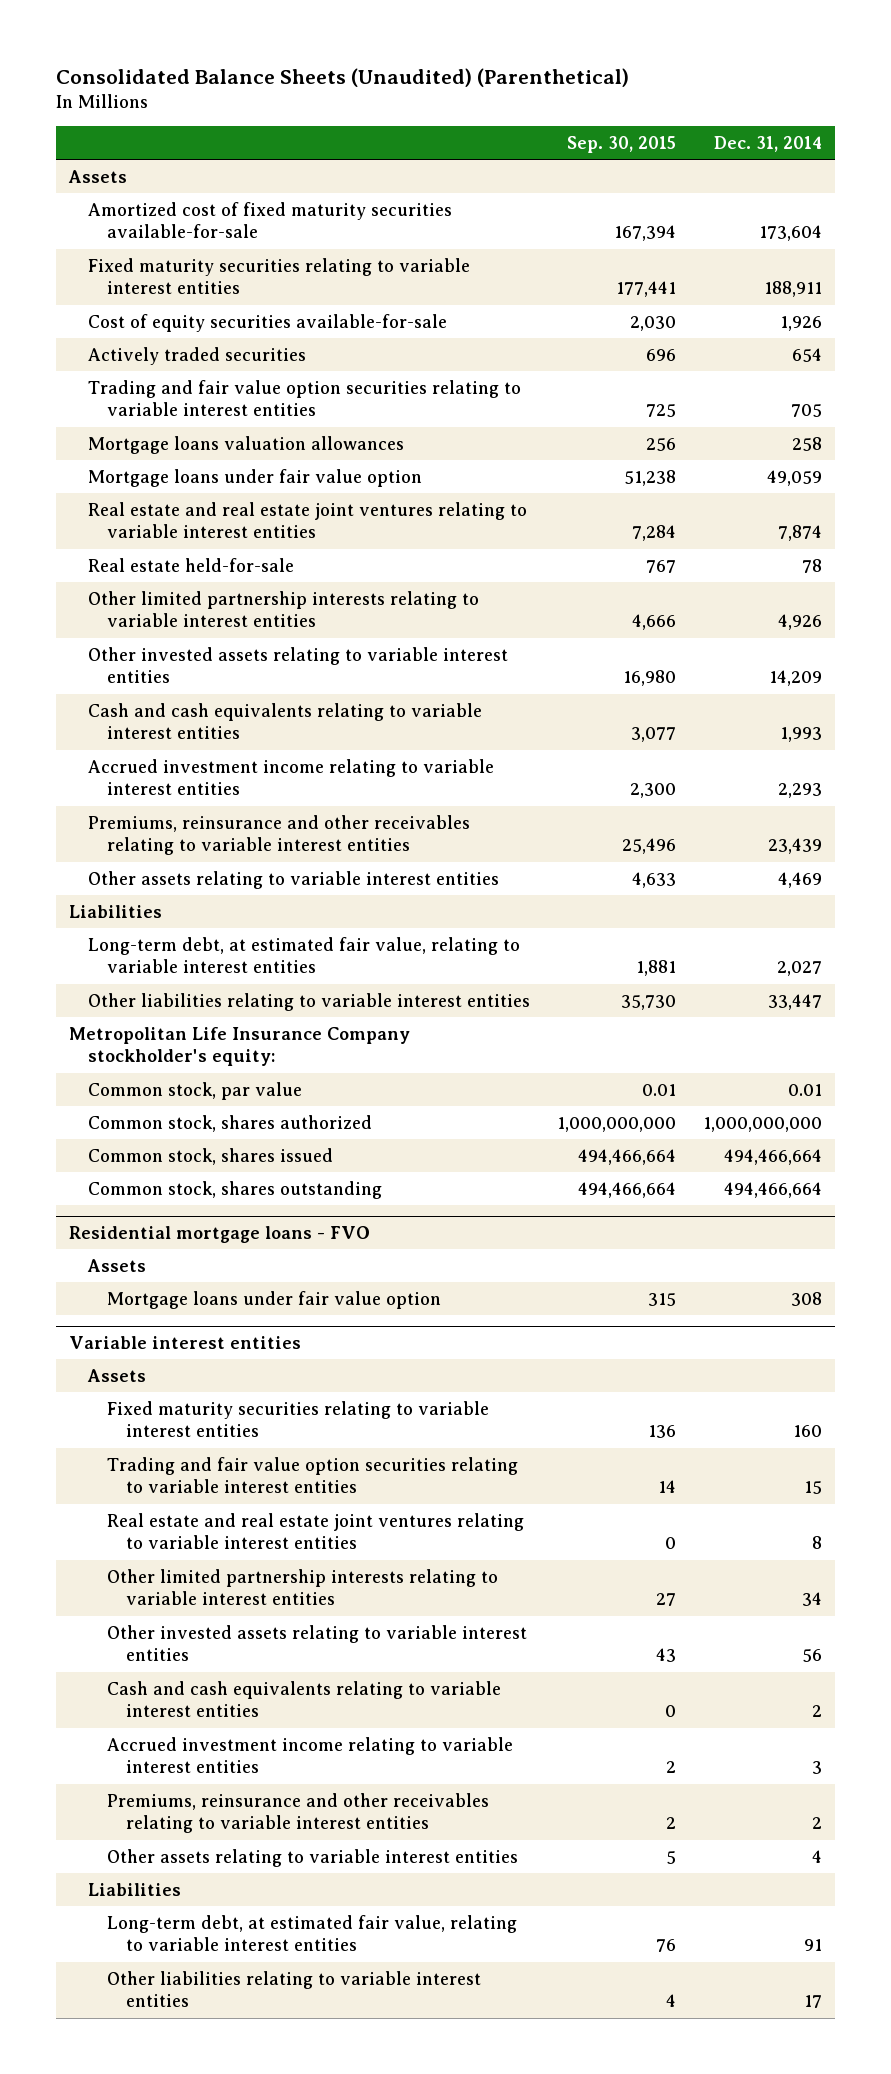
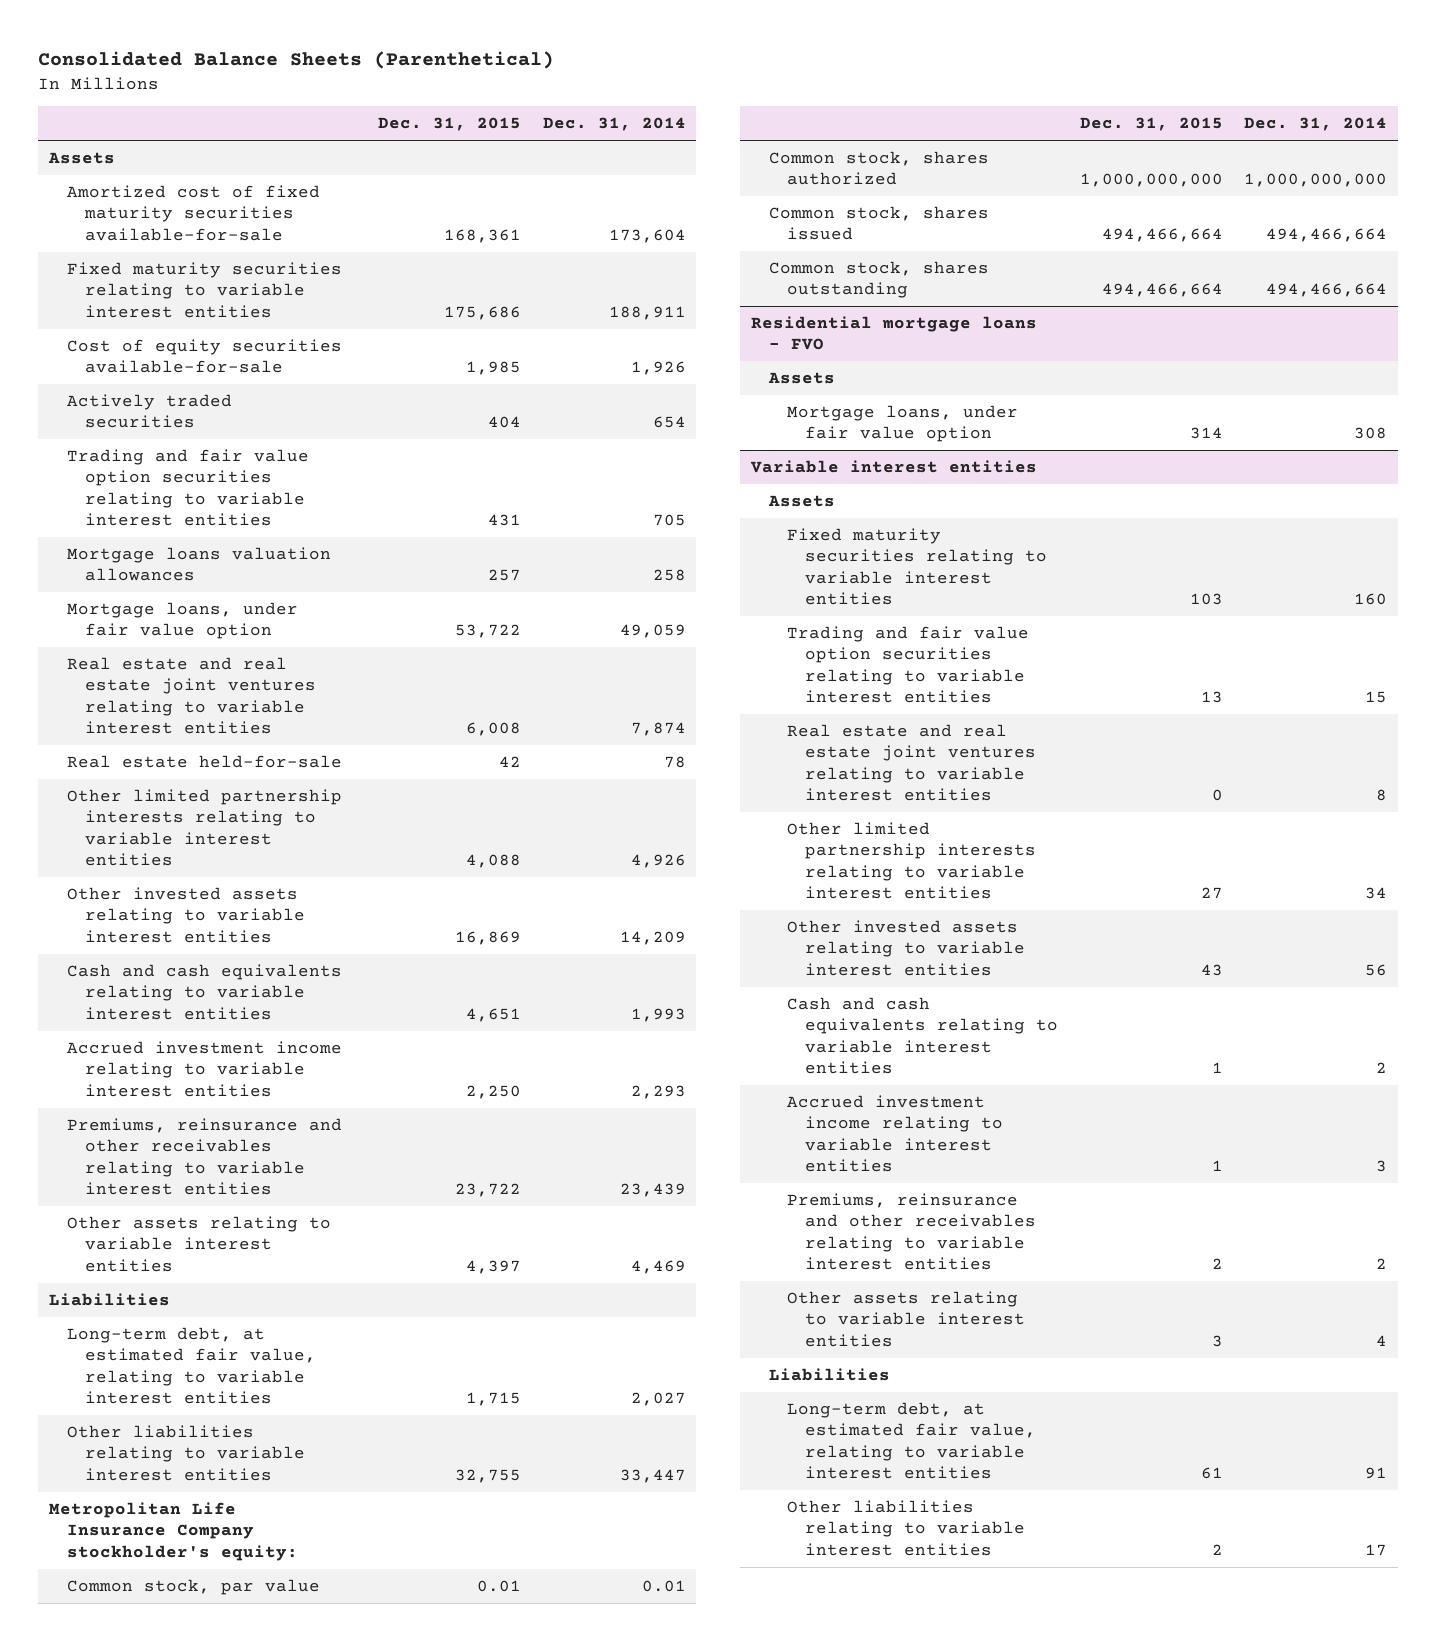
- Consolidated Balance Sheets (Unaudited) (Parenthetical)
+ Consolidated Balance Sheets (Parenthetical)
- | Sep. 30, 2015 | Dec. 31, 2014
+ | Dec. 31, 2015 | Dec. 31, 2014
- Mortgage loans under fair value option | 51,238 | 49,059
+ Mortgage loans, under fair value option | 53,722 | 49,059
@ Residential mortgage loans - FVO
- Mortgage loans under fair value option | 315 | 308
+ Mortgage loans, under fair value option | 314 | 308

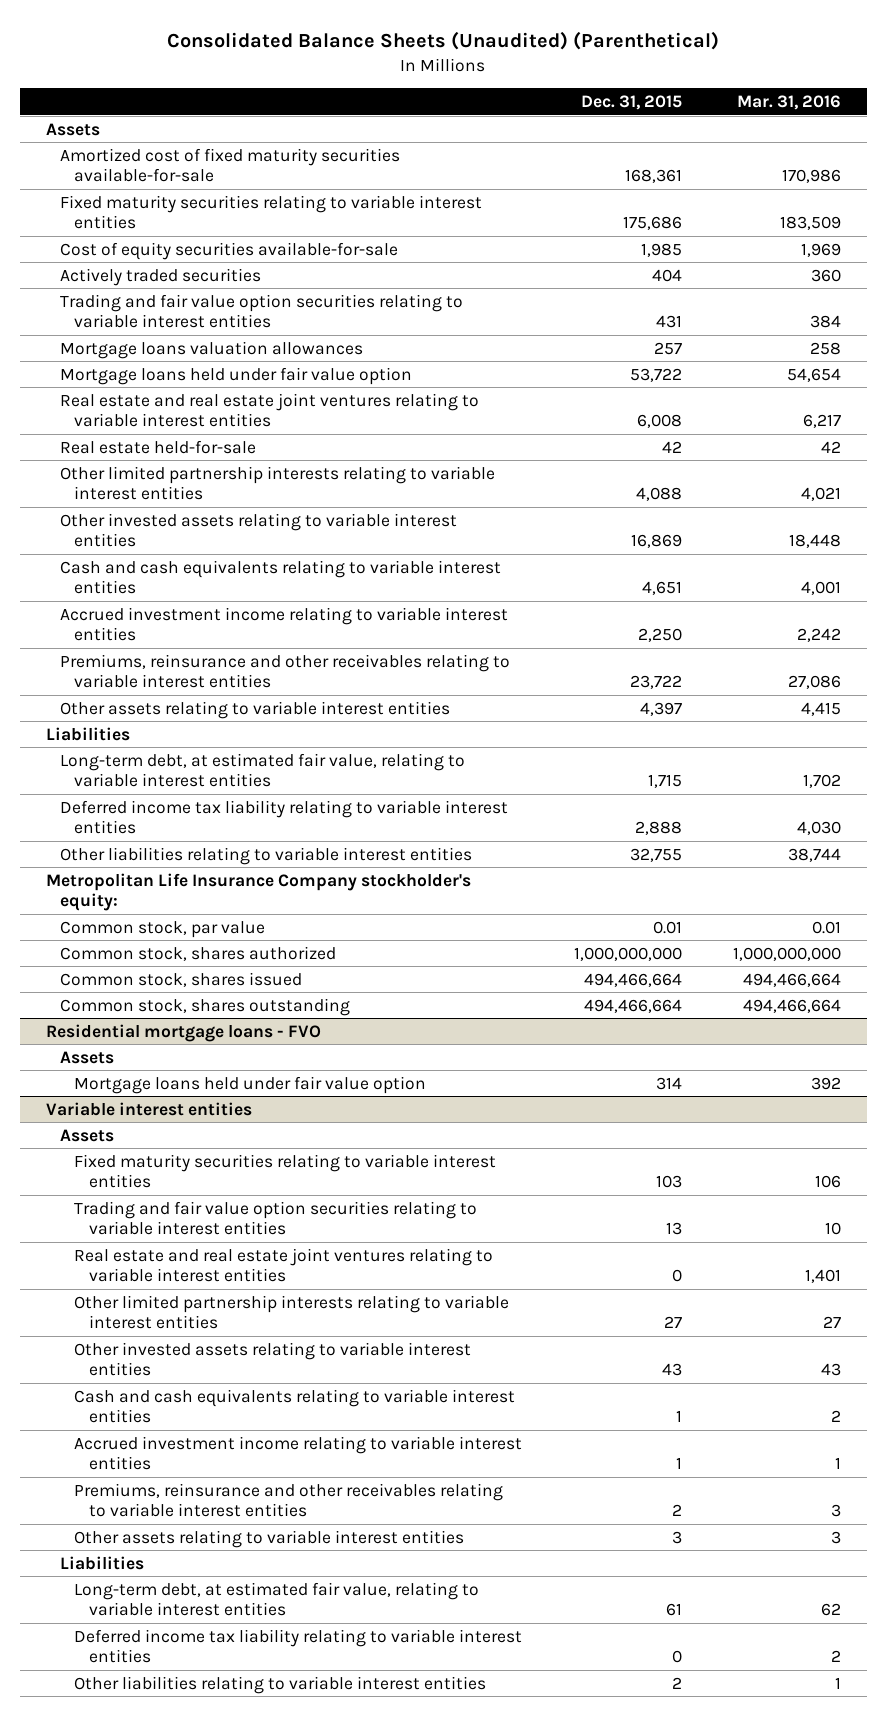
- Consolidated Balance Sheets (Parenthetical)
+ Consolidated Balance Sheets (Unaudited) (Parenthetical)
- | Dec. 31, 2015 | Dec. 31, 2014
+ | Dec. 31, 2015 | Mar. 31, 2016
- Mortgage loans, under fair value option | 53,722 | 49,059
+ Mortgage loans held under fair value option | 53,722 | 54,654
+ Deferred income tax liability relating to variable interest entities | 2,888 | 4,030
@ Residential mortgage loans - FVO
- Mortgage loans, under fair value option | 314 | 308
+ Mortgage loans held under fair value option | 314 | 392
@ Variable interest entities
+ Deferred income tax liability relating to variable interest entities | 0 | 2

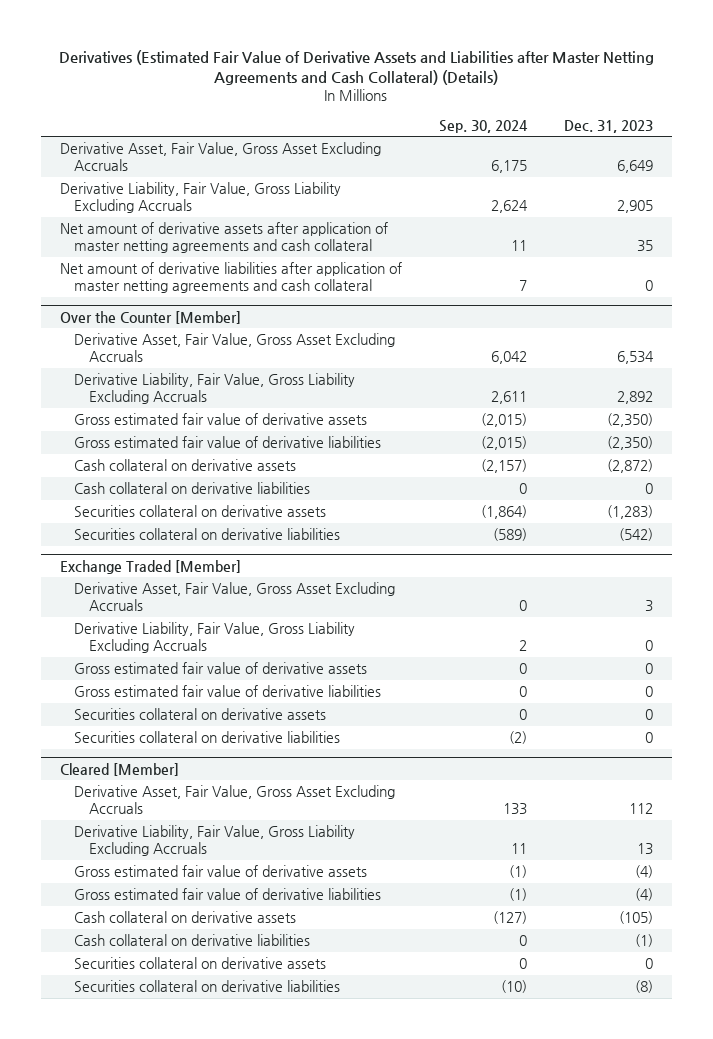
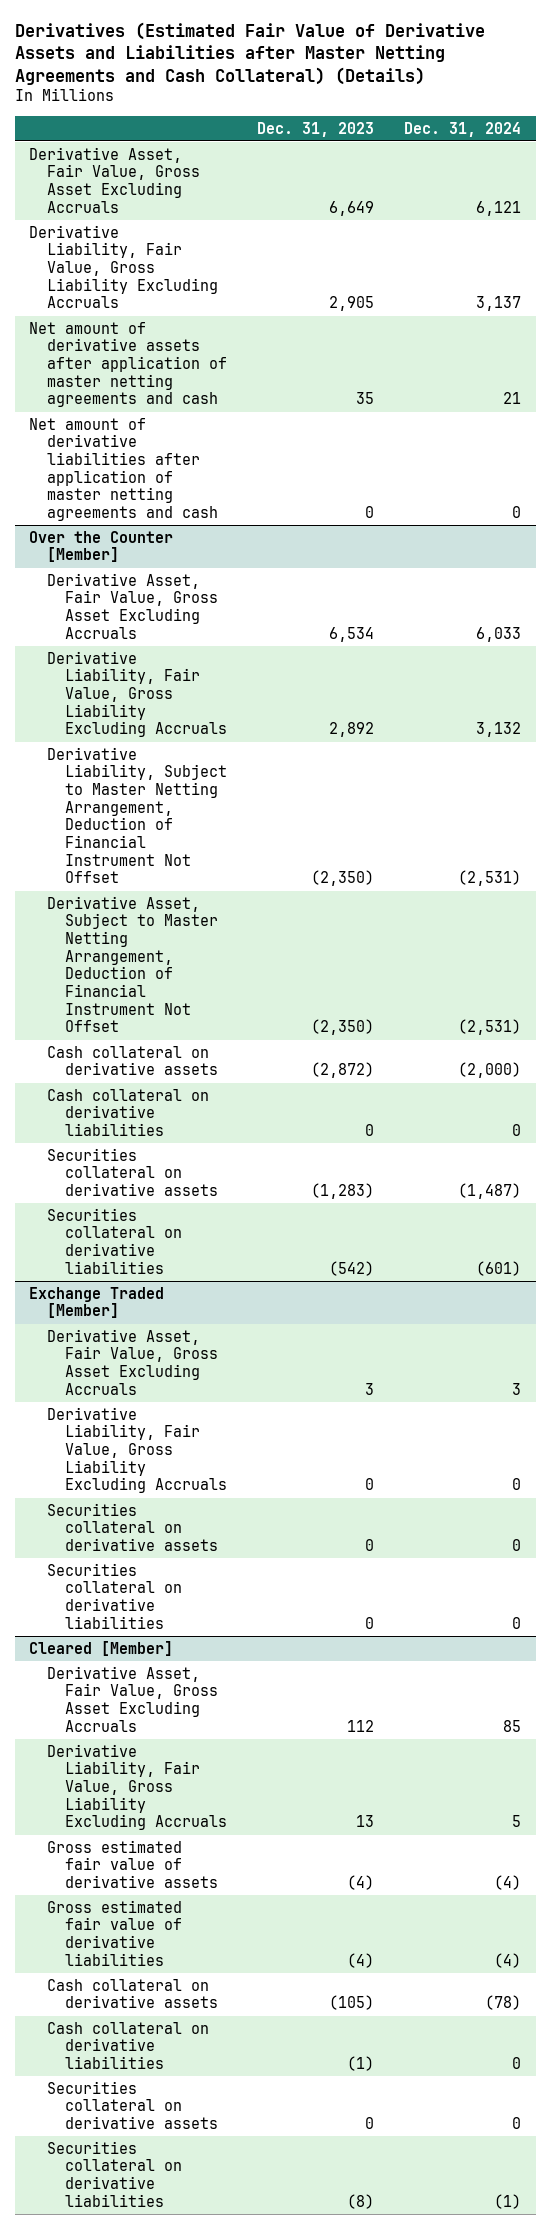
- | Sep. 30, 2024 | Dec. 31, 2023
+ | Dec. 31, 2023 | Dec. 31, 2024
- Net amount of derivative assets after application of master netting agreements and cash collateral | 11 | 35
- Net amount of derivative liabilities after application of master netting agreements and cash collateral | 7 | 0
+ Net amount of derivative assets after application of master netting agreements and cash | 35 | 21
+ Net amount of derivative liabilities after application of master netting agreements and cash | 0 | 0
@ Over the Counter [Member]
- Gross estimated fair value of derivative assets | (2,015) | (2,350)
- Gross estimated fair value of derivative liabilities | (2,015) | (2,350)
+ Derivative Liability, Subject to Master Netting Arrangement, Deduction of Financial Instrument Not Offset | (2,350) | (2,531)
+ Derivative Asset, Subject to Master Netting Arrangement, Deduction of Financial Instrument Not Offset | (2,350) | (2,531)
@ Exchange Traded [Member]
- Gross estimated fair value of derivative assets | 0 | 0
- Gross estimated fair value of derivative liabilities | 0 | 0

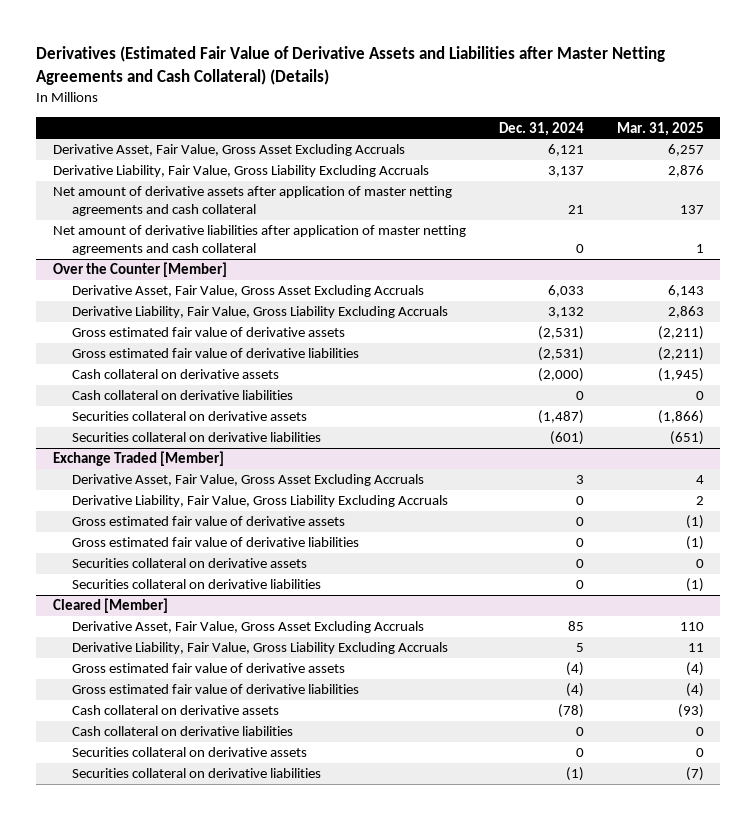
- | Dec. 31, 2023 | Dec. 31, 2024
+ | Dec. 31, 2024 | Mar. 31, 2025
- Net amount of derivative assets after application of master netting agreements and cash | 35 | 21
- Net amount of derivative liabilities after application of master netting agreements and cash | 0 | 0
+ Net amount of derivative assets after application of master netting agreements and cash collateral | 21 | 137
+ Net amount of derivative liabilities after application of master netting agreements and cash collateral | 0 | 1
@ Over the Counter [Member]
- Derivative Liability, Subject to Master Netting Arrangement, Deduction of Financial Instrument Not Offset | (2,350) | (2,531)
- Derivative Asset, Subject to Master Netting Arrangement, Deduction of Financial Instrument Not Offset | (2,350) | (2,531)
+ Gross estimated fair value of derivative assets | (2,531) | (2,211)
+ Gross estimated fair value of derivative liabilities | (2,531) | (2,211)
@ Exchange Traded [Member]
+ Gross estimated fair value of derivative assets | 0 | (1)
+ Gross estimated fair value of derivative liabilities | 0 | (1)

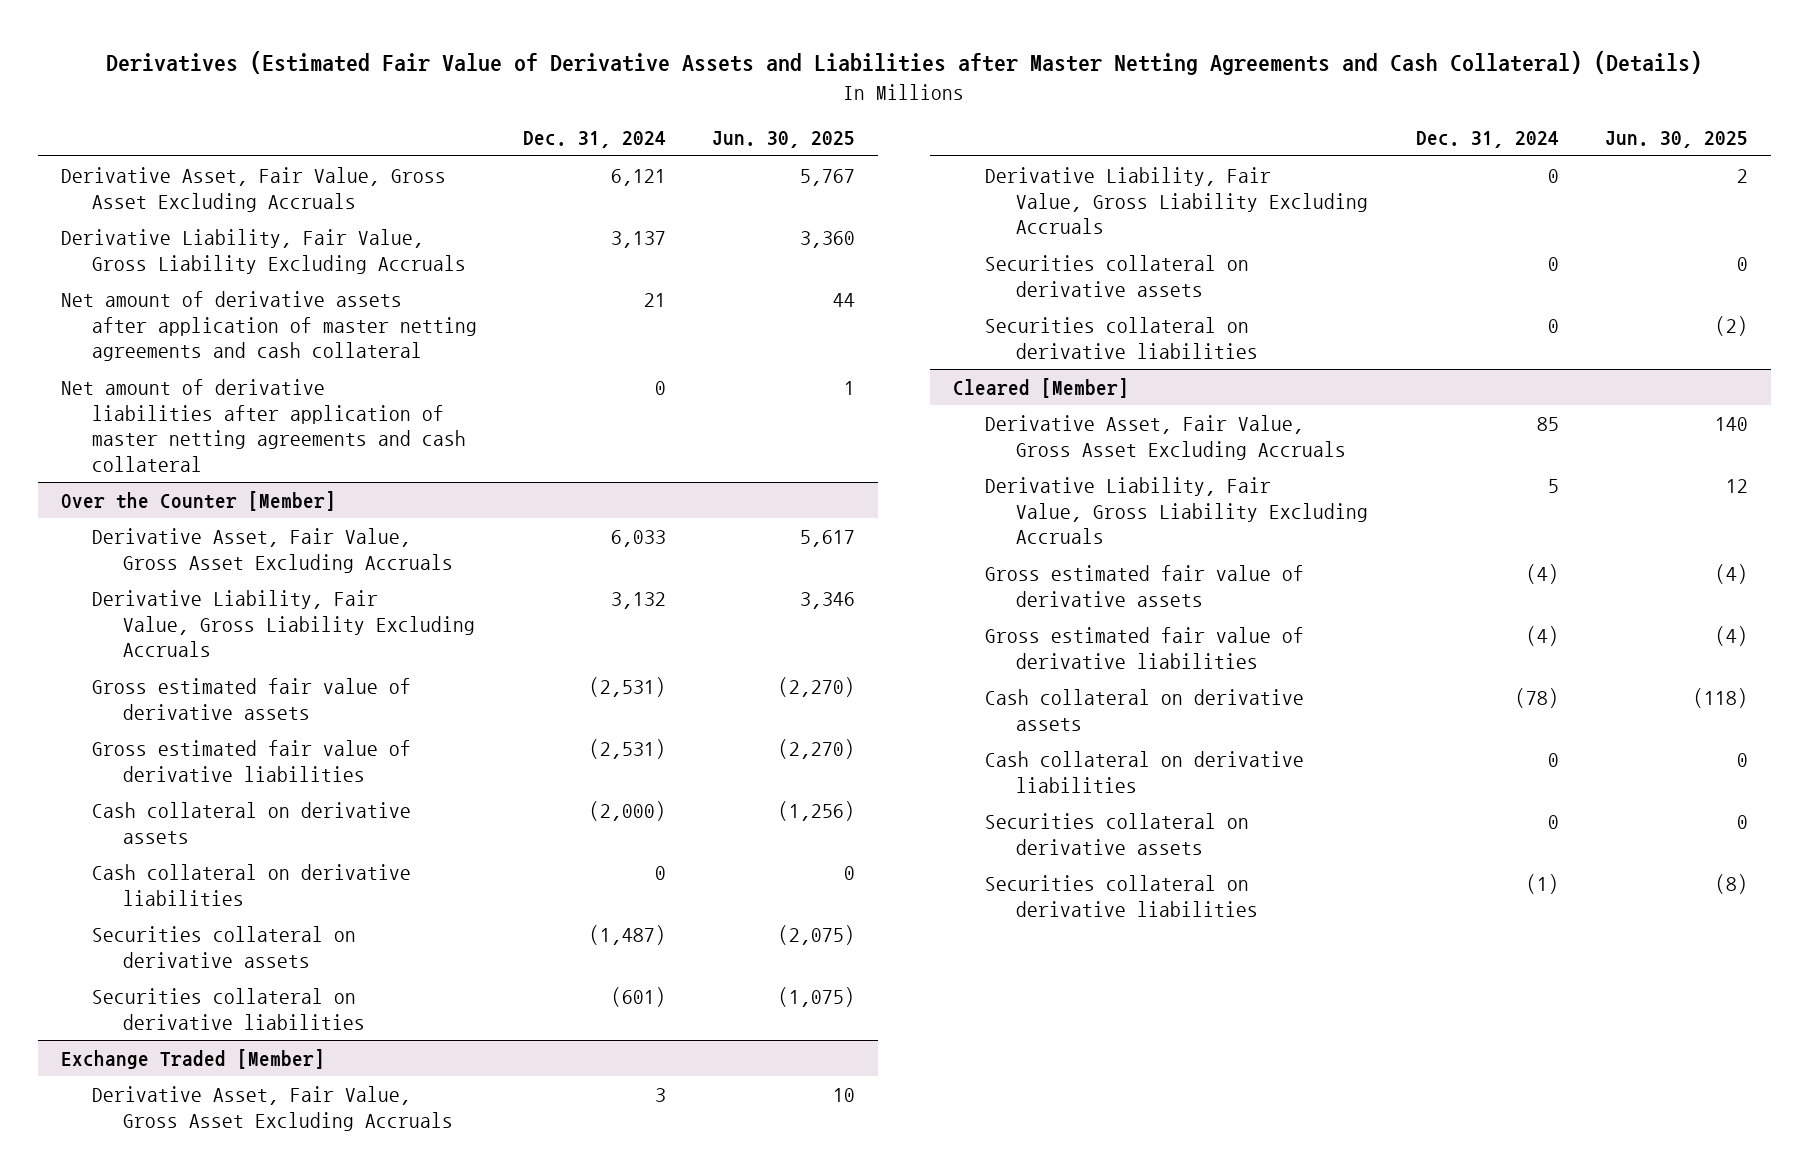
- | Dec. 31, 2024 | Mar. 31, 2025
+ | Dec. 31, 2024 | Jun. 30, 2025
@ Exchange Traded [Member]
- Gross estimated fair value of derivative assets | 0 | (1)
- Gross estimated fair value of derivative liabilities | 0 | (1)

